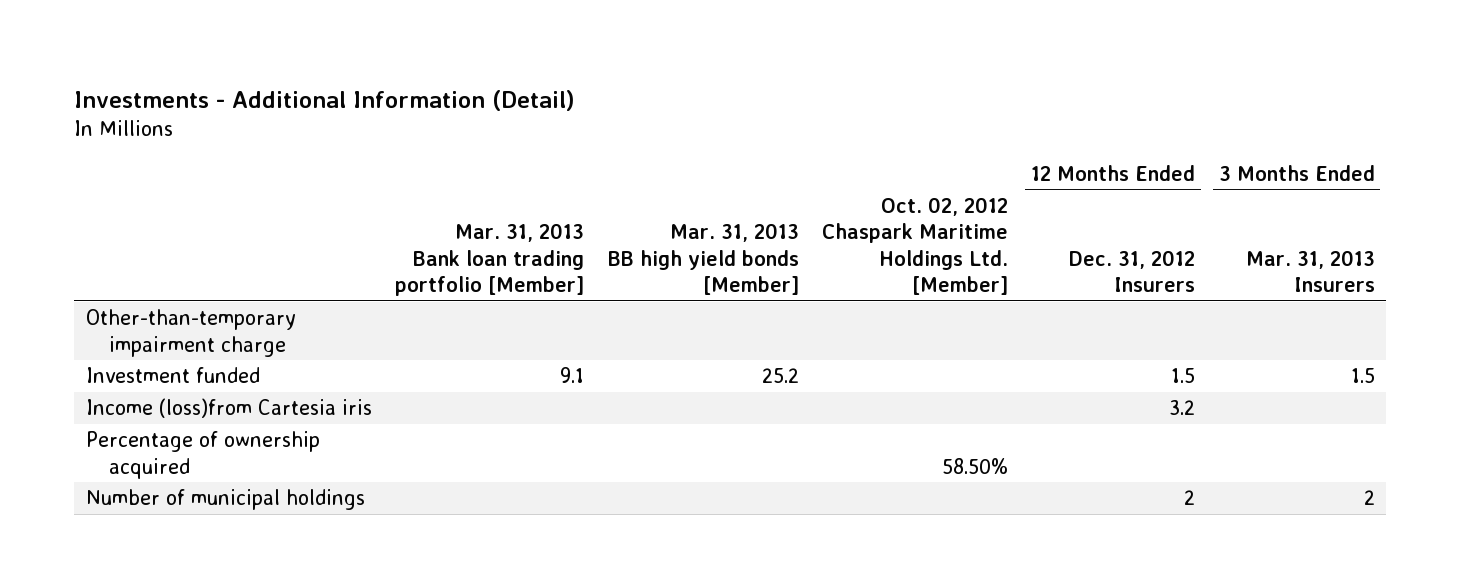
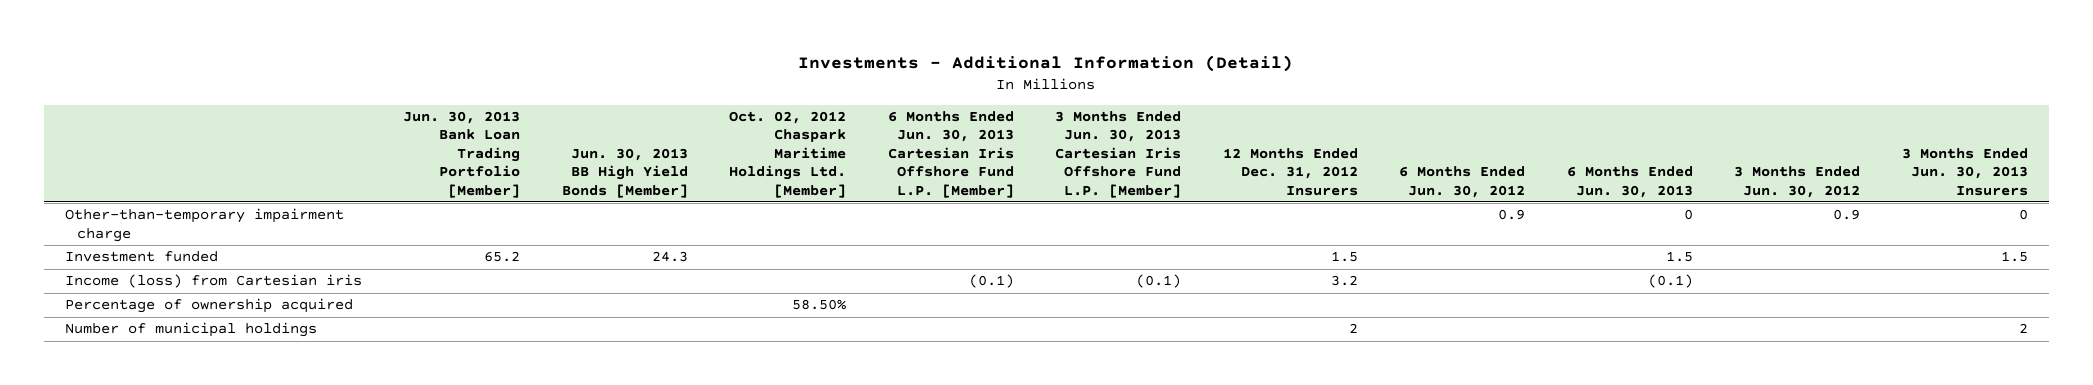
- | Mar. 31, 2013 Bank loan trading portfolio [Member] | Mar. 31, 2013 BB high yield bonds [Member] | Oct. 02, 2012 Chaspark Maritime Holdings Ltd. [Member] | 12 Months Ended Dec. 31, 2012 Insurers | 3 Months Ended Mar. 31, 2013 Insurers
+ | Jun. 30, 2013 Bank Loan Trading Portfolio [Member] | Jun. 30, 2013 BB High Yield Bonds [Member] | Oct. 02, 2012 Chaspark Maritime Holdings Ltd. [Member] | 6 Months Ended Jun. 30, 2013 Cartesian Iris Offshore Fund L.P. [Member] | 3 Months Ended Jun. 30, 2013 Cartesian Iris Offshore Fund L.P. [Member] | 12 Months Ended Dec. 31, 2012 Insurers | 6 Months Ended Jun. 30, 2012 | 6 Months Ended Jun. 30, 2013 | 3 Months Ended Jun. 30, 2012 | 3 Months Ended Jun. 30, 2013 Insurers
- Income (loss)from Cartesia iris | | | | 3.2 |
+ Income (loss) from Cartesian iris | | | | (0.1) | (0.1) | 3.2 | | (0.1) | |

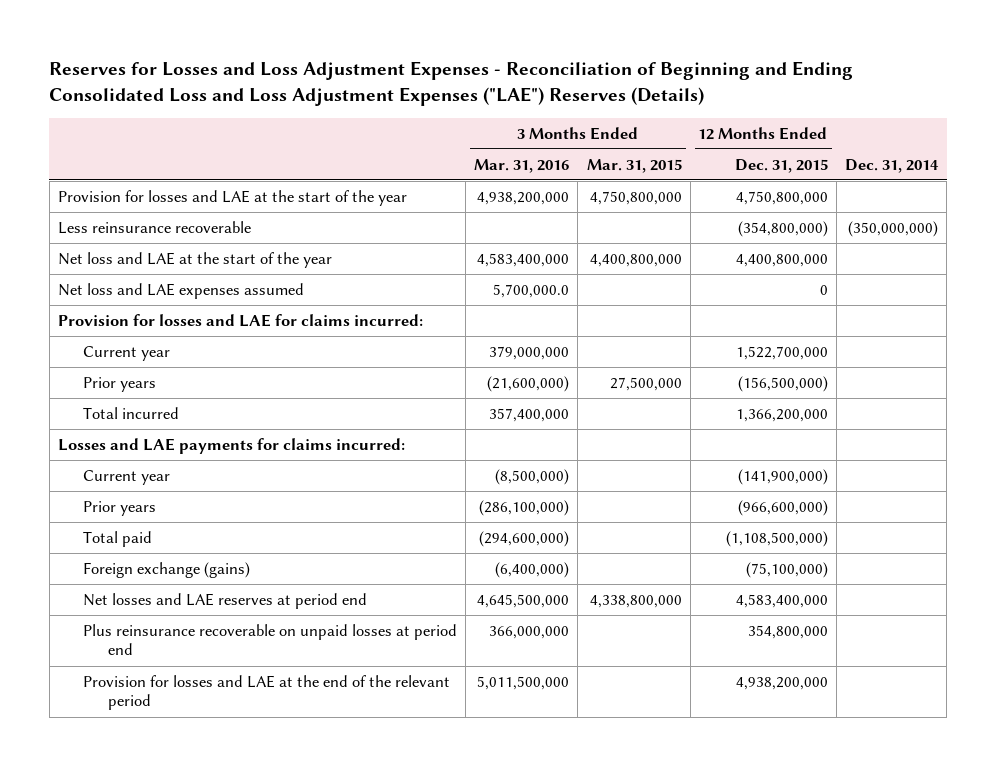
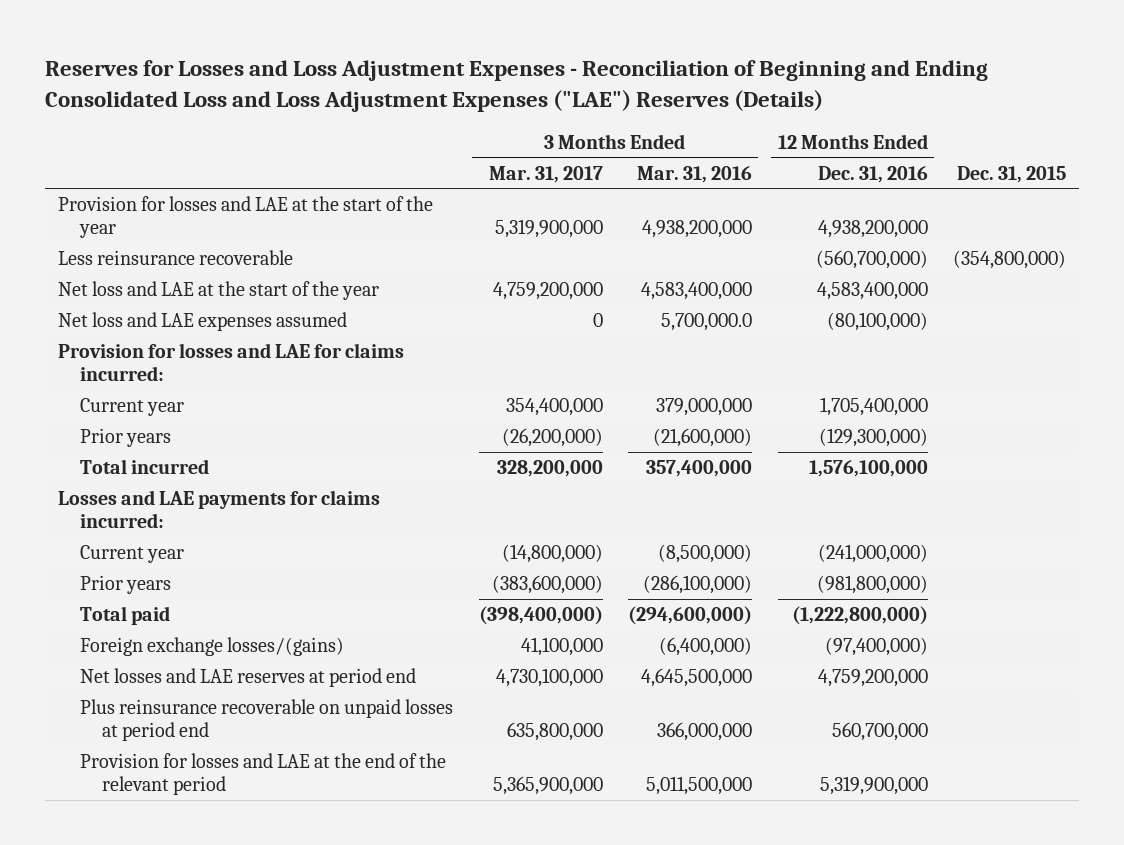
- | 3 Months Ended Mar. 31, 2016 | 3 Months Ended Mar. 31, 2015 | 12 Months Ended Dec. 31, 2015 | Dec. 31, 2014
+ | 3 Months Ended Mar. 31, 2017 | 3 Months Ended Mar. 31, 2016 | 12 Months Ended Dec. 31, 2016 | Dec. 31, 2015
- Foreign exchange (gains) | (6,400,000) | | (75,100,000) |
+ Foreign exchange losses/(gains) | 41,100,000 | (6,400,000) | (97,400,000) |

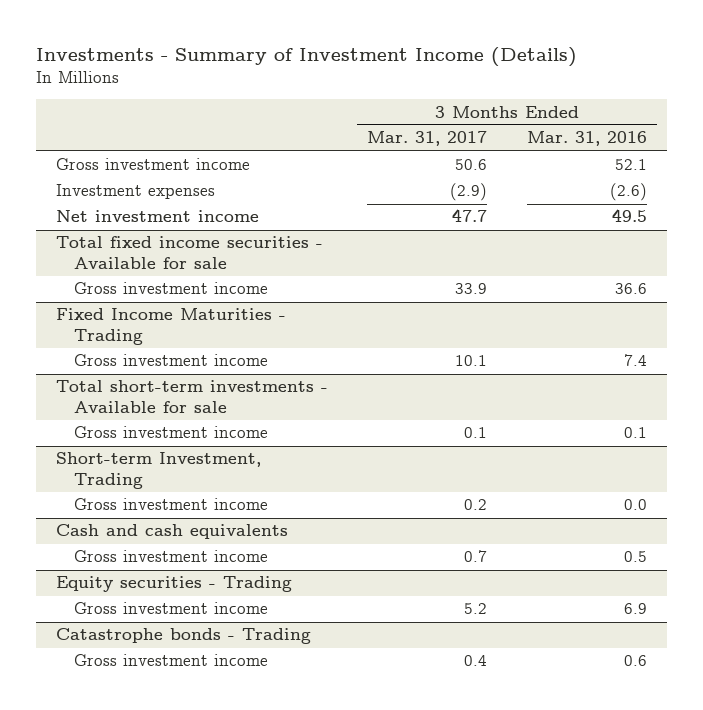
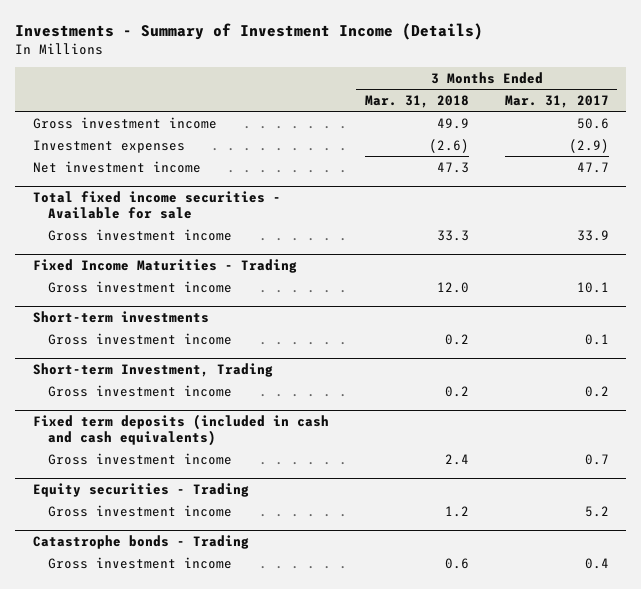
- | 3 Months Ended Mar. 31, 2017 | 3 Months Ended Mar. 31, 2016
+ | 3 Months Ended Mar. 31, 2018 | 3 Months Ended Mar. 31, 2017
- Total short-term investments - Available for sale
+ Short-term investments
- Cash and cash equivalents
+ Fixed term deposits (included in cash and cash equivalents)

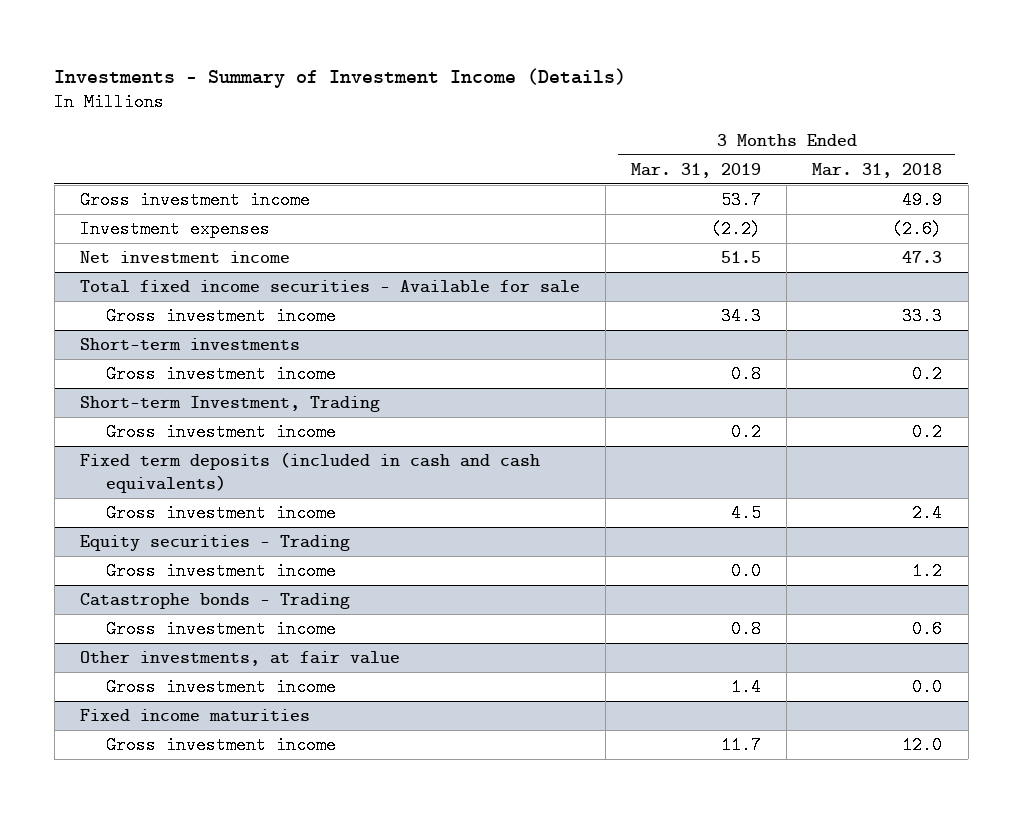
- | 3 Months Ended Mar. 31, 2018 | 3 Months Ended Mar. 31, 2017
+ | 3 Months Ended Mar. 31, 2019 | 3 Months Ended Mar. 31, 2018
- Fixed Income Maturities - Trading
- Gross investment income | 12.0 | 10.1
+ Other investments, at fair value
+ Gross investment income | 1.4 | 0.0
+ Fixed income maturities
+ Gross investment income | 11.7 | 12.0

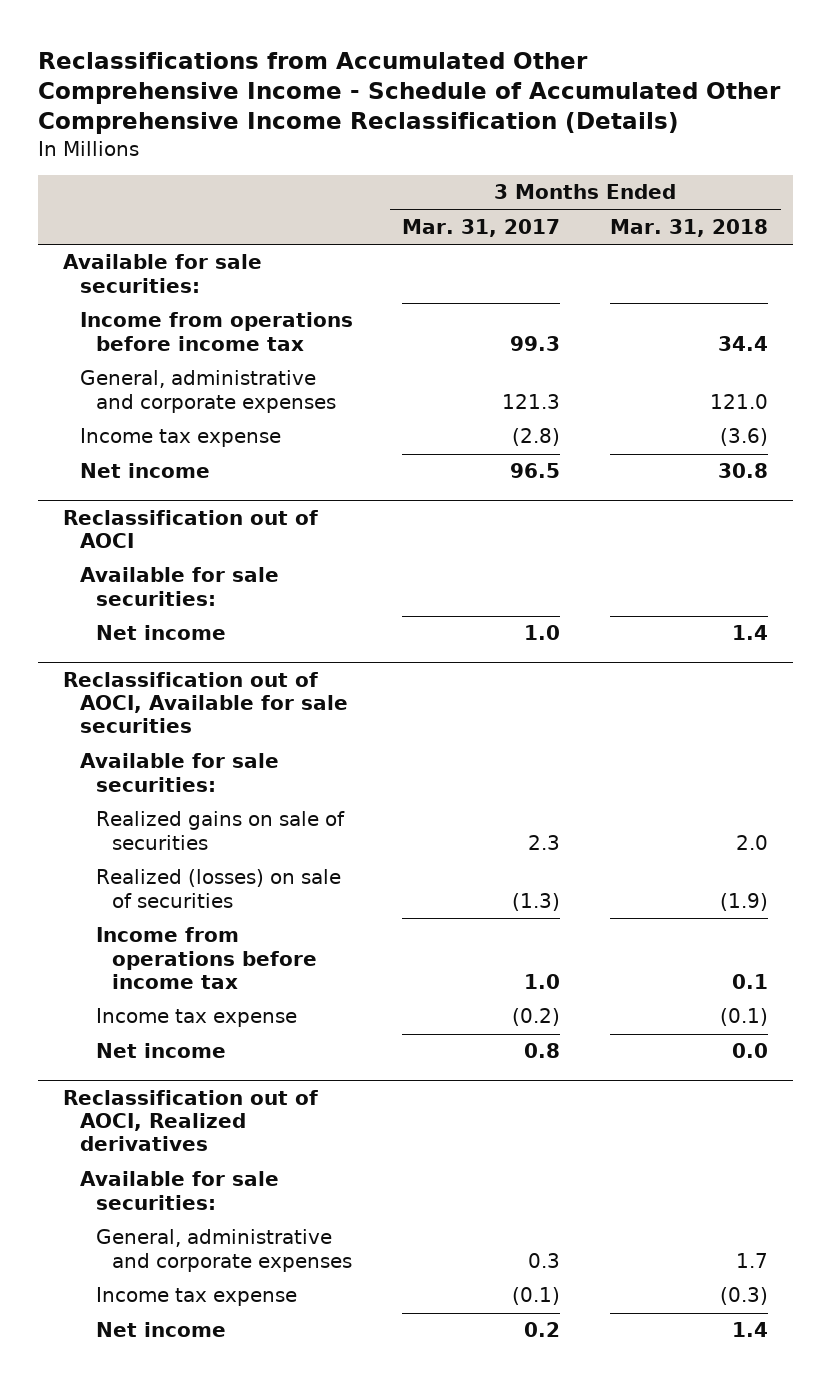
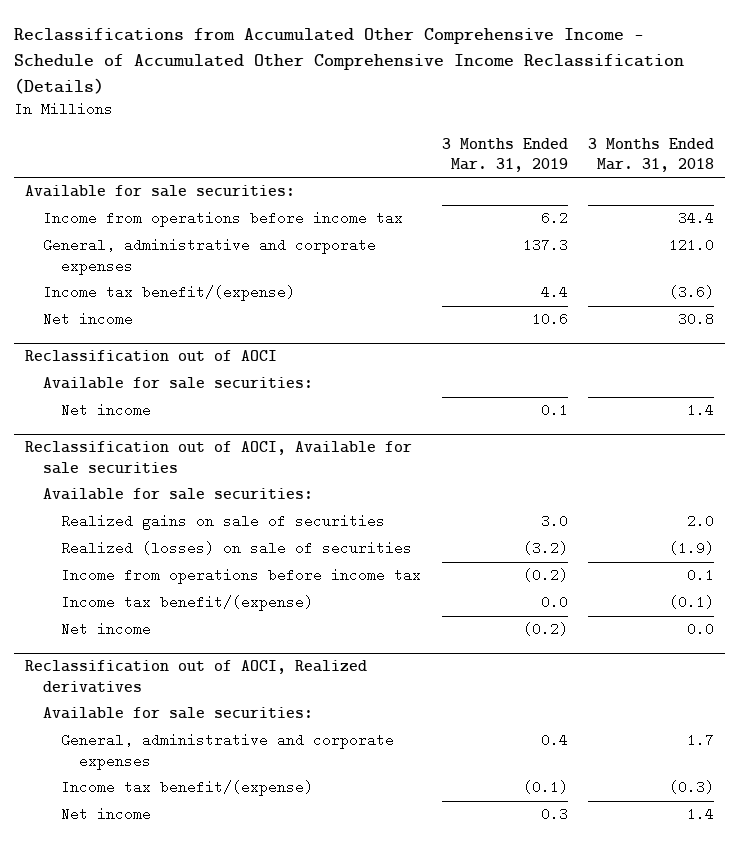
- | 3 Months Ended Mar. 31, 2017 | 3 Months Ended Mar. 31, 2018
+ | 3 Months Ended Mar. 31, 2019 | 3 Months Ended Mar. 31, 2018
- Income tax expense | (2.8) | (3.6)
+ Income tax benefit/(expense) | 4.4 | (3.6)
@ Reclassification out of AOCI, Available for sale securities
- Income tax expense | (0.2) | (0.1)
+ Income tax benefit/(expense) | 0.0 | (0.1)
@ Reclassification out of AOCI, Realized derivatives
- Income tax expense | (0.1) | (0.3)
+ Income tax benefit/(expense) | (0.1) | (0.3)

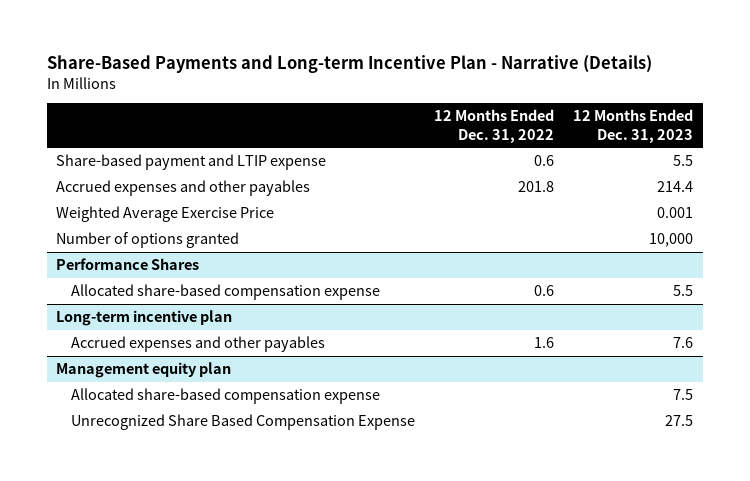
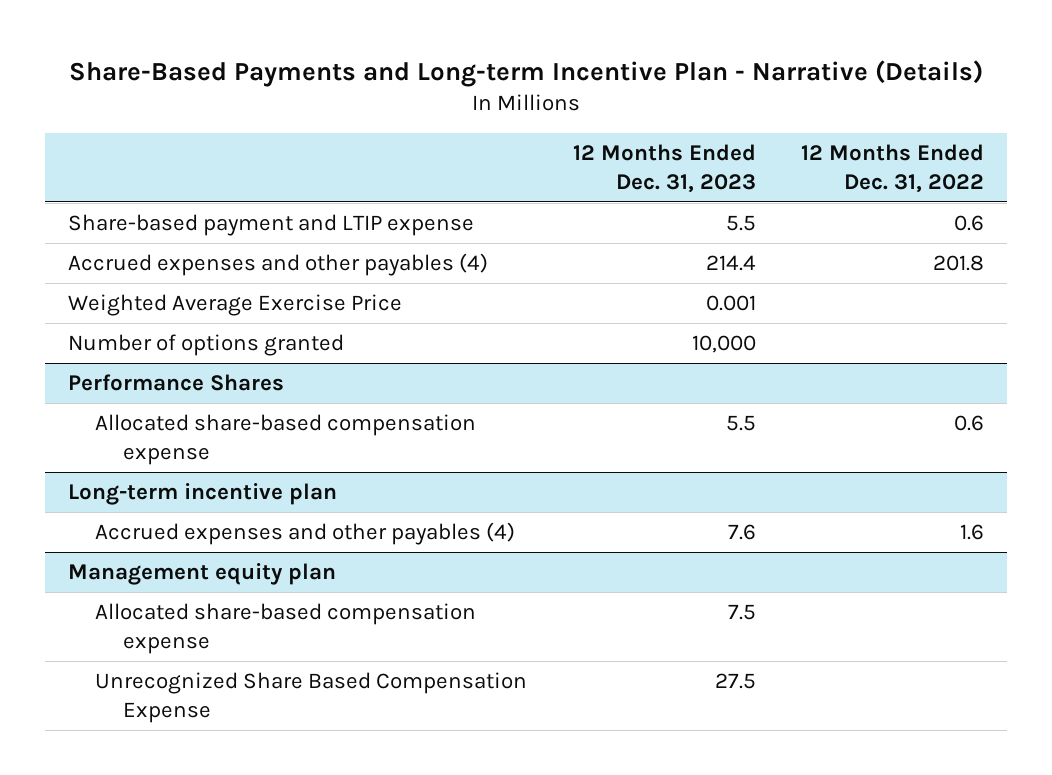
- | 12 Months Ended Dec. 31, 2022 | 12 Months Ended Dec. 31, 2023
+ | 12 Months Ended Dec. 31, 2023 | 12 Months Ended Dec. 31, 2022
- Accrued expenses and other payables | 201.8 | 214.4
+ Accrued expenses and other payables (4) | 214.4 | 201.8
@ Long-term incentive plan
- Accrued expenses and other payables | 1.6 | 7.6
+ Accrued expenses and other payables (4) | 7.6 | 1.6

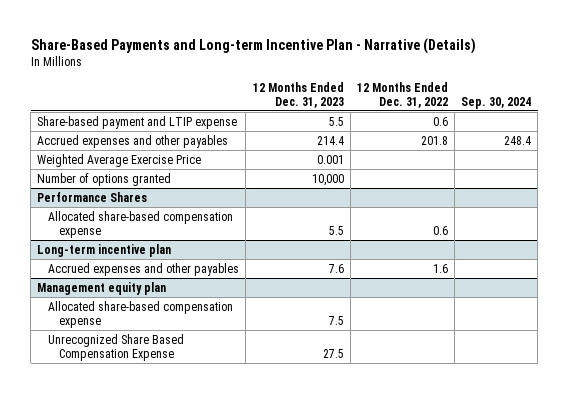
- | 12 Months Ended Dec. 31, 2023 | 12 Months Ended Dec. 31, 2022
+ | 12 Months Ended Dec. 31, 2023 | 12 Months Ended Dec. 31, 2022 | Sep. 30, 2024
- Accrued expenses and other payables (4) | 214.4 | 201.8
+ Accrued expenses and other payables | 214.4 | 201.8 | 248.4
@ Long-term incentive plan
- Accrued expenses and other payables (4) | 7.6 | 1.6
+ Accrued expenses and other payables | 7.6 | 1.6 |

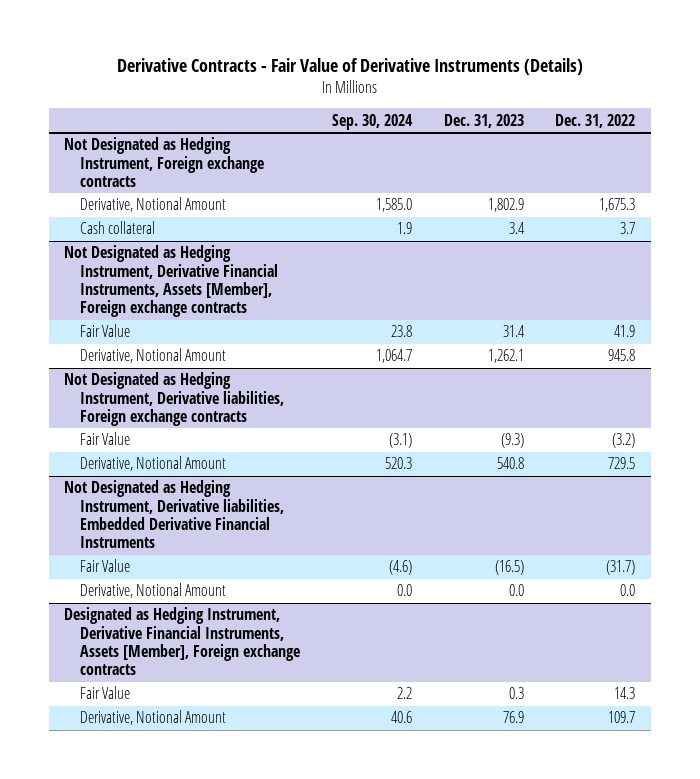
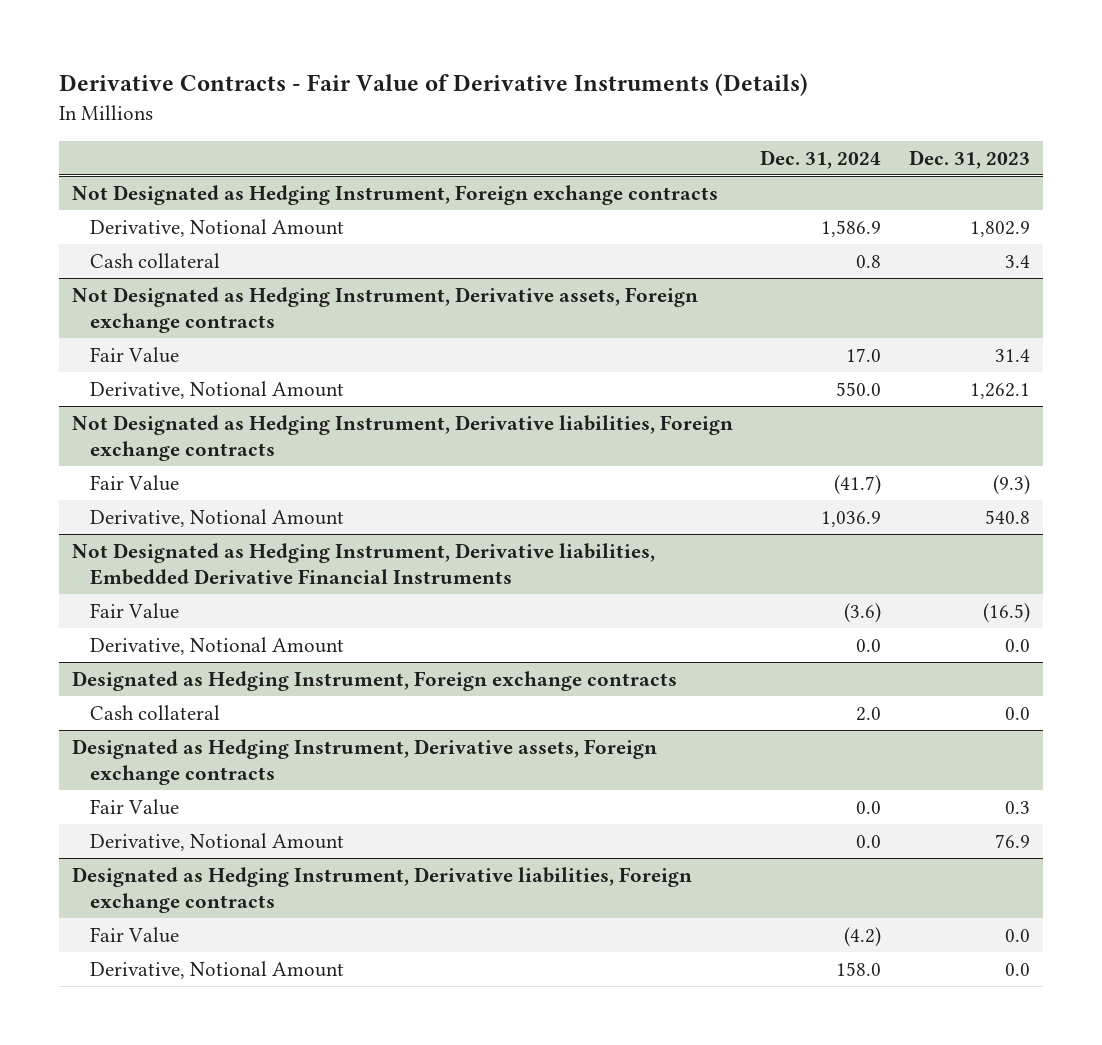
- | Sep. 30, 2024 | Dec. 31, 2023 | Dec. 31, 2022
+ | Dec. 31, 2024 | Dec. 31, 2023
- Not Designated as Hedging Instrument, Derivative Financial Instruments, Assets [Member], Foreign exchange contracts
+ Not Designated as Hedging Instrument, Derivative assets, Foreign exchange contracts
- Designated as Hedging Instrument, Derivative Financial Instruments, Assets [Member], Foreign exchange contracts
+ Designated as Hedging Instrument, Foreign exchange contracts
+ Cash collateral | 2.0 | 0.0
+ Designated as Hedging Instrument, Derivative assets, Foreign exchange contracts
+ Designated as Hedging Instrument, Derivative liabilities, Foreign exchange contracts
+ Fair Value | (4.2) | 0.0
+ Derivative, Notional Amount | 158.0 | 0.0

